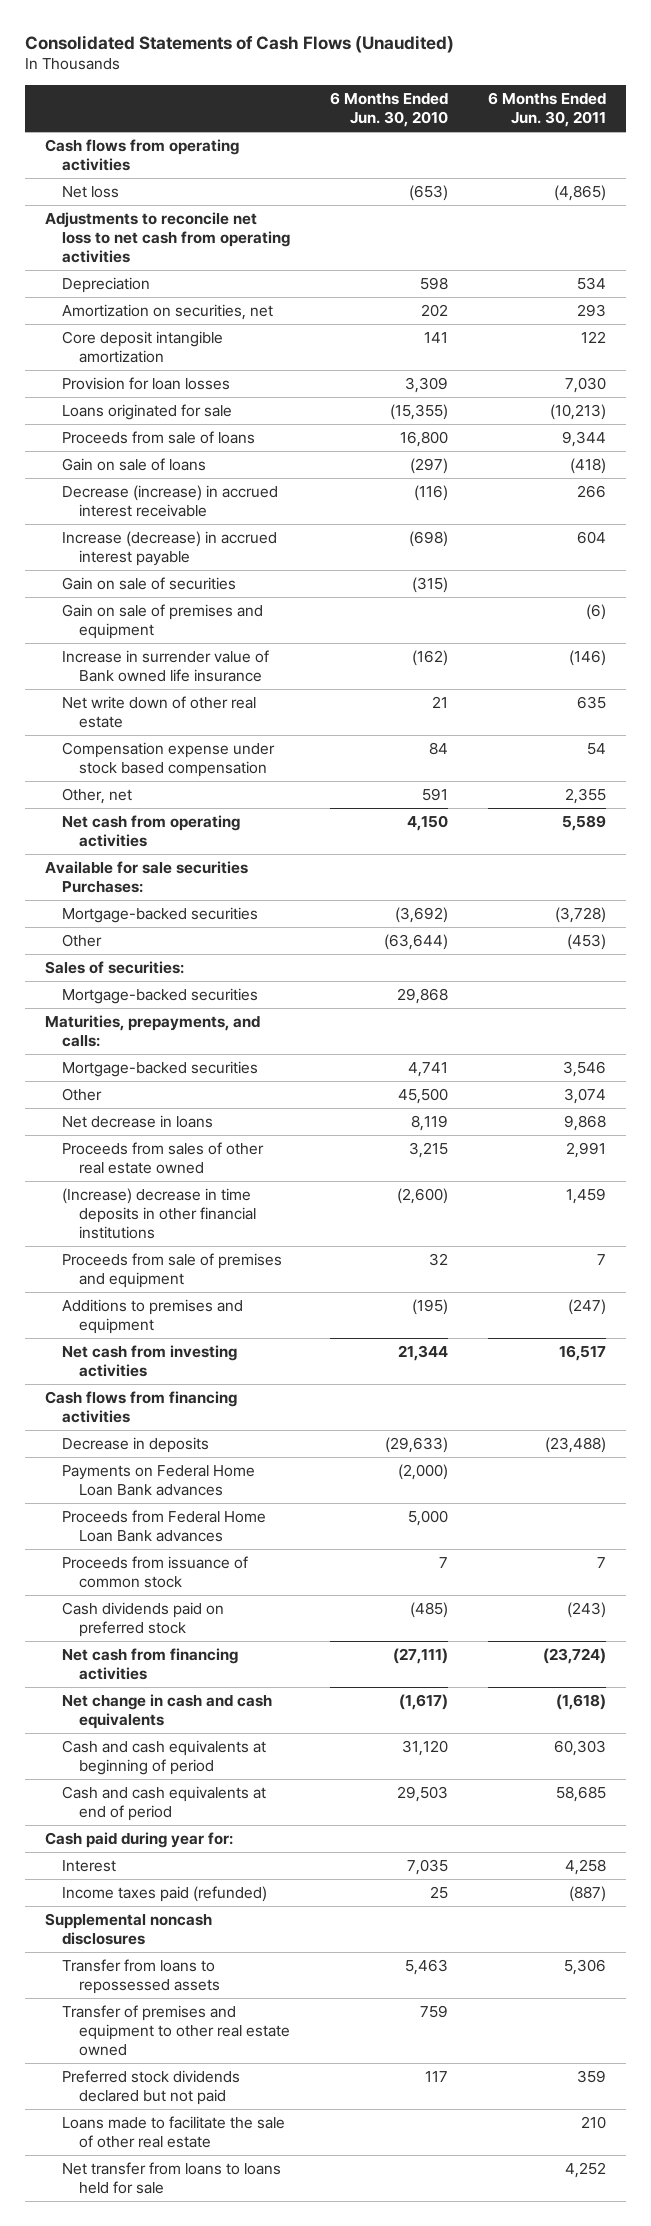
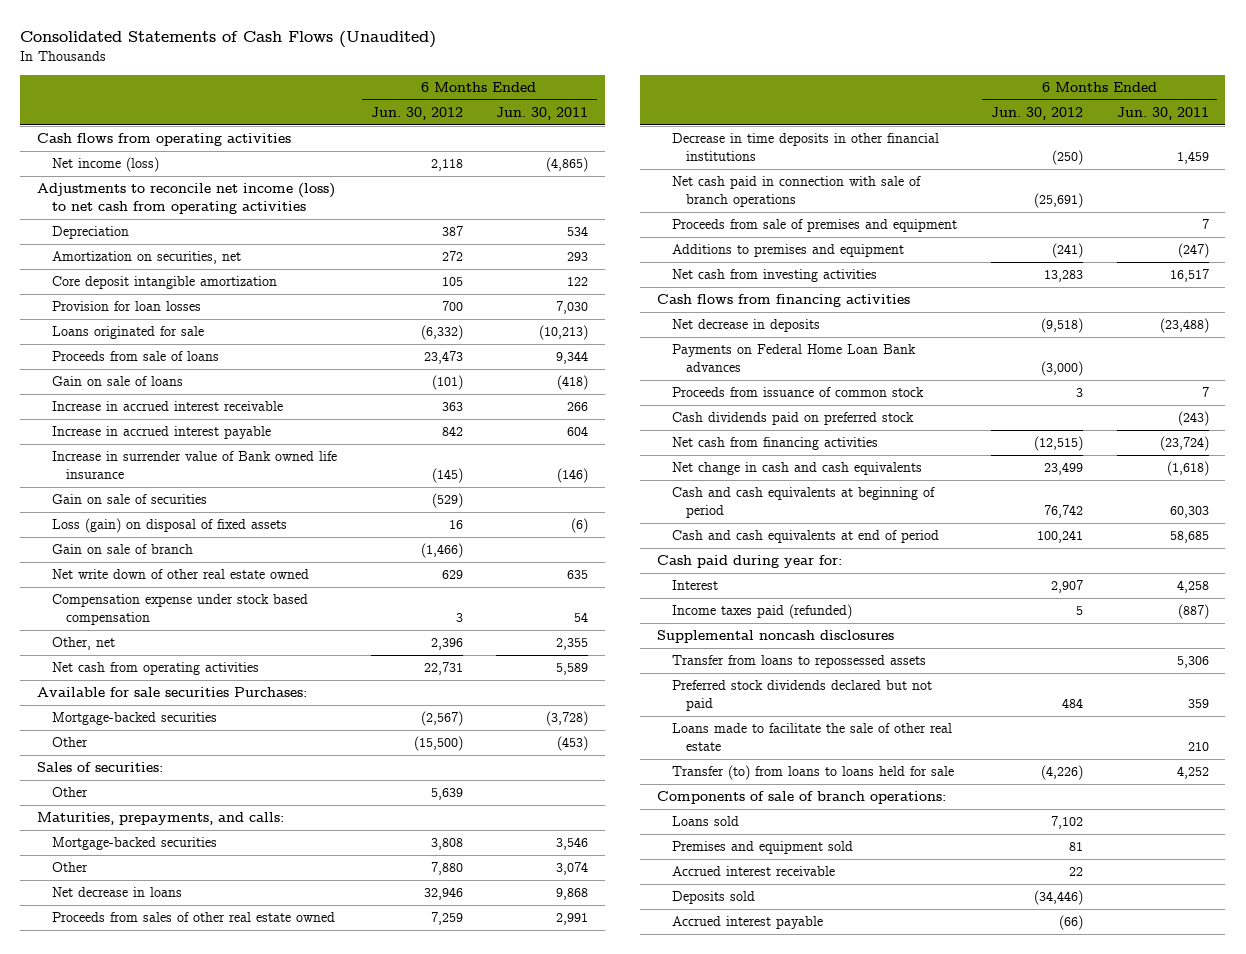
- | 6 Months Ended Jun. 30, 2010 | 6 Months Ended Jun. 30, 2011
+ | 6 Months Ended Jun. 30, 2012 | 6 Months Ended Jun. 30, 2011
- Net loss | (653) | (4,865)
- Adjustments to reconcile net loss to net cash from operating activities
+ Net income (loss) | 2,118 | (4,865)
+ Adjustments to reconcile net income (loss) to net cash from operating activities
- Decrease (increase) in accrued interest receivable | (116) | 266
- Increase (decrease) in accrued interest payable | (698) | 604
- Gain on sale of premises and equipment | | (6)
+ Increase in accrued interest receivable | 363 | 266
+ Increase in accrued interest payable | 842 | 604
- Net write down of other real estate | 21 | 635
moved down: Gain on sale of securities | (529) |
+ Loss (gain) on disposal of fixed assets | 16 | (6)
+ Gain on sale of branch | (1,466) |
+ Net write down of other real estate owned | 629 | 635
- Mortgage-backed securities | 29,868 |
+ Other | 5,639 |
- (Increase) decrease in time deposits in other financial institutions | (2,600) | 1,459
+ Decrease in time deposits in other financial institutions | (250) | 1,459
+ Net cash paid in connection with sale of branch operations | (25,691) |
- Decrease in deposits | (29,633) | (23,488)
+ Net decrease in deposits | (9,518) | (23,488)
- Proceeds from Federal Home Loan Bank advances | 5,000 |
- Transfer of premises and equipment to other real estate owned | 759 |
- Net transfer from loans to loans held for sale | | 4,252
+ Transfer (to) from loans to loans held for sale | (4,226) | 4,252
+ Components of sale of branch operations:
+ Loans sold | 7,102 |
+ Premises and equipment sold | 81 |
+ Accrued interest receivable | 22 |
+ Deposits sold | (34,446) |
+ Accrued interest payable | (66) |

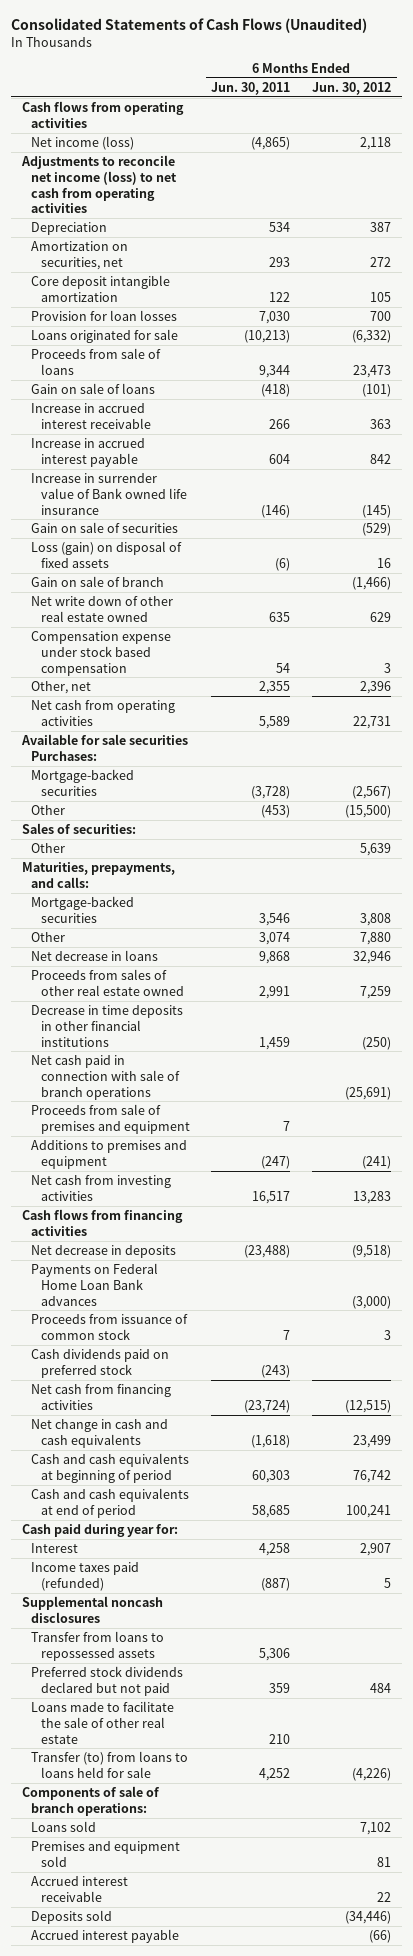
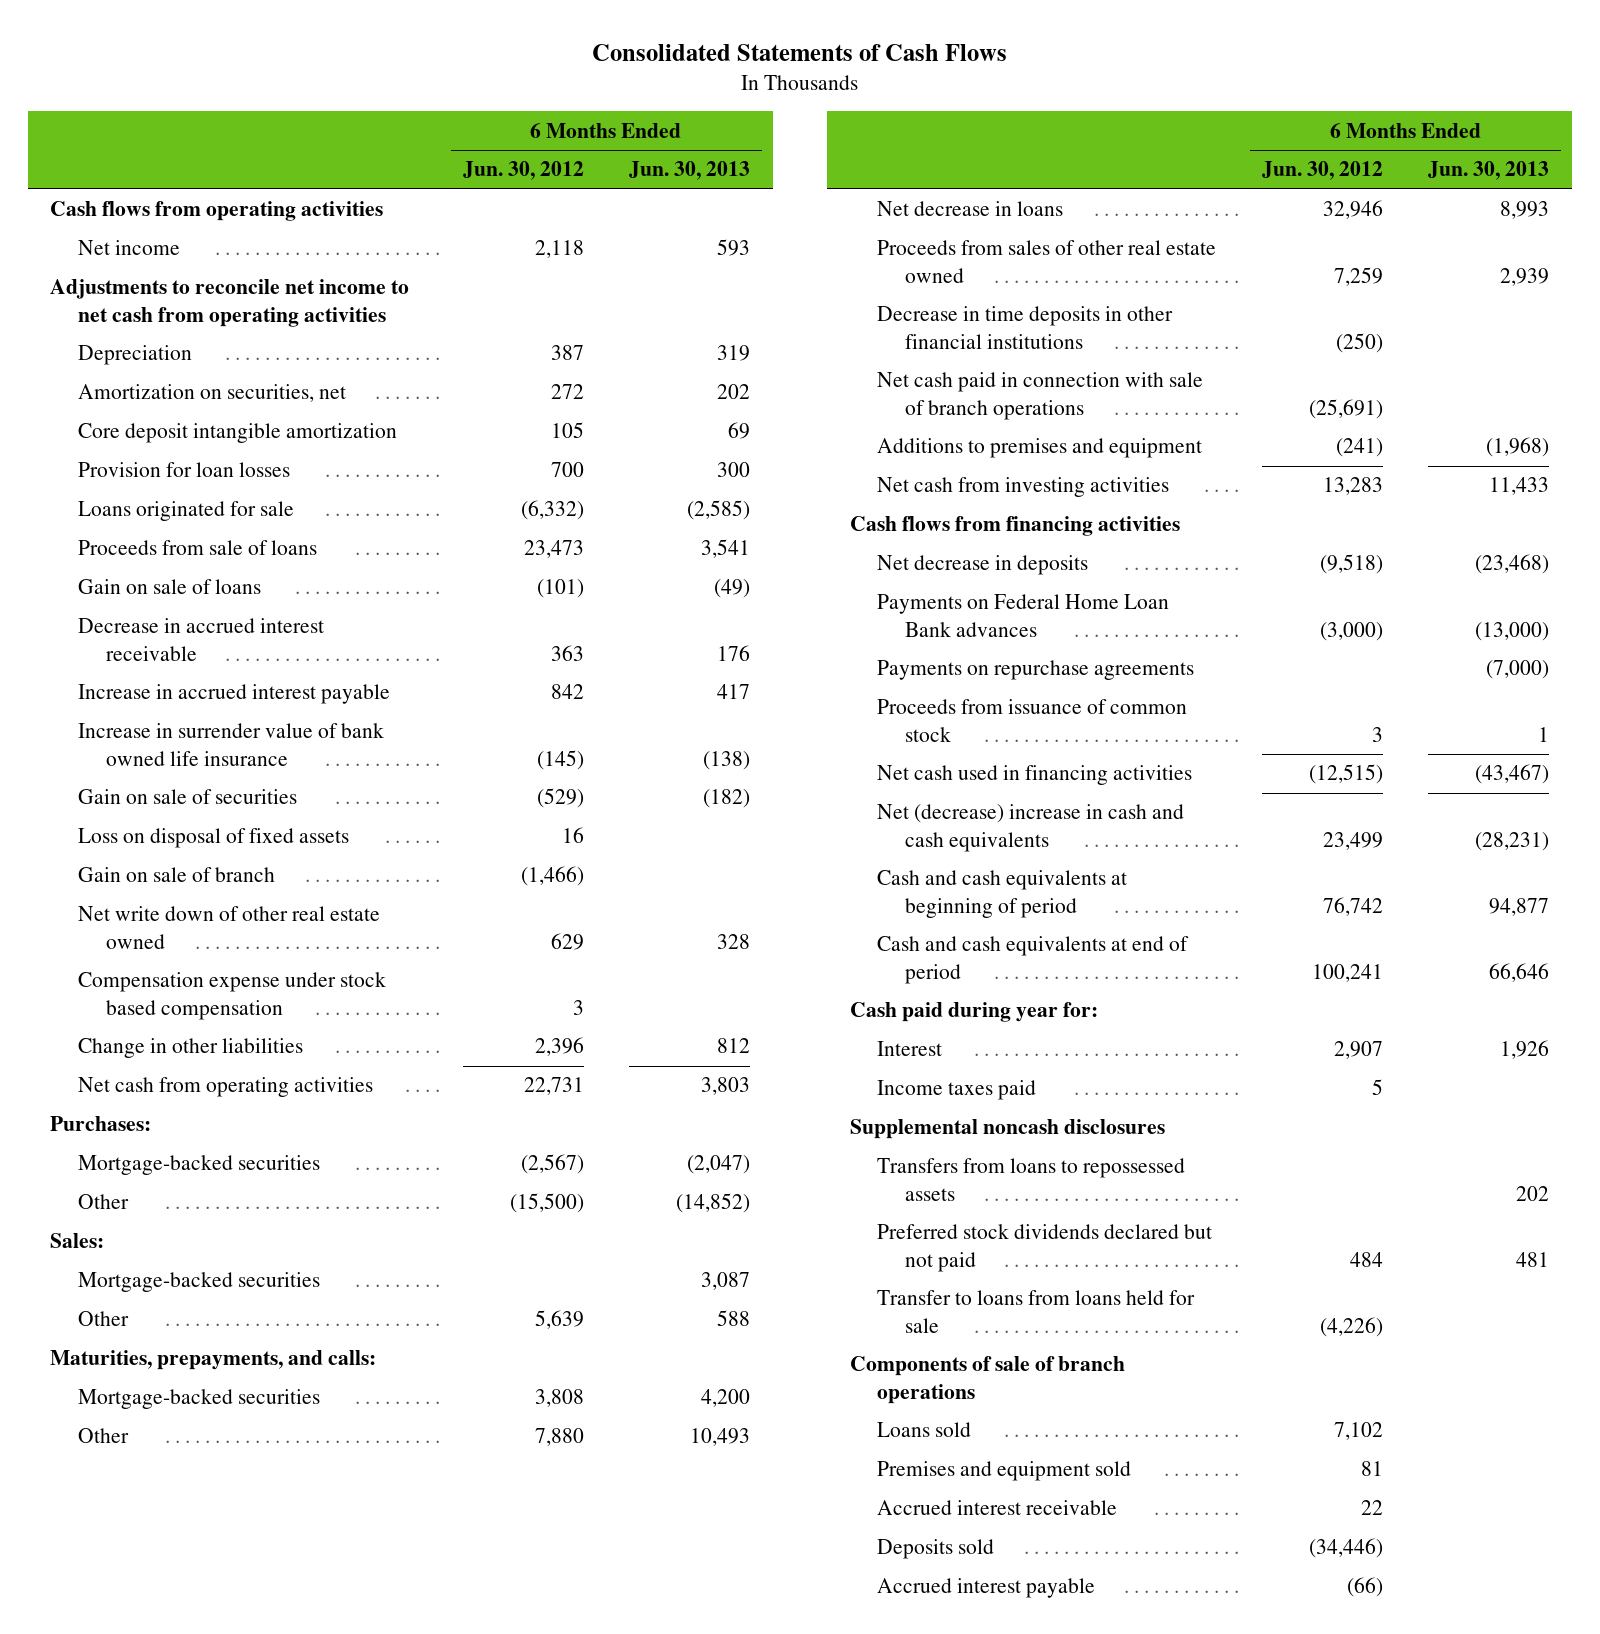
- Consolidated Statements of Cash Flows (Unaudited)
+ Consolidated Statements of Cash Flows
- | 6 Months Ended Jun. 30, 2011 | 6 Months Ended Jun. 30, 2012
+ | 6 Months Ended Jun. 30, 2012 | 6 Months Ended Jun. 30, 2013
- Net income (loss) | (4,865) | 2,118
- Adjustments to reconcile net income (loss) to net cash from operating activities
+ Net income | 2,118 | 593
+ Adjustments to reconcile net income to net cash from operating activities
- Increase in accrued interest receivable | 266 | 363
+ Decrease in accrued interest receivable | 363 | 176
- Increase in surrender value of Bank owned life insurance | (146) | (145)
+ Increase in surrender value of bank owned life insurance | (145) | (138)
- Loss (gain) on disposal of fixed assets | (6) | 16
+ Loss on disposal of fixed assets | 16 |
- Other, net | 2,355 | 2,396
+ Change in other liabilities | 2,396 | 812
- Available for sale securities Purchases:
+ Purchases:
- Sales of securities:
+ Sales:
+ Mortgage-backed securities | | 3,087
- Proceeds from sale of premises and equipment | 7 |
+ Payments on repurchase agreements | | (7,000)
- Cash dividends paid on preferred stock | (243) |
- Net cash from financing activities | (23,724) | (12,515)
- Net change in cash and cash equivalents | (1,618) | 23,499
+ Net cash used in financing activities | (12,515) | (43,467)
+ Net (decrease) increase in cash and cash equivalents | 23,499 | (28,231)
- Income taxes paid (refunded) | (887) | 5
+ Income taxes paid | 5 |
- Transfer from loans to repossessed assets | 5,306 |
+ Transfers from loans to repossessed assets | | 202
- Loans made to facilitate the sale of other real estate | 210 |
- Transfer (to) from loans to loans held for sale | 4,252 | (4,226)
- Components of sale of branch operations:
+ Transfer to loans from loans held for sale | (4,226) |
+ Components of sale of branch operations

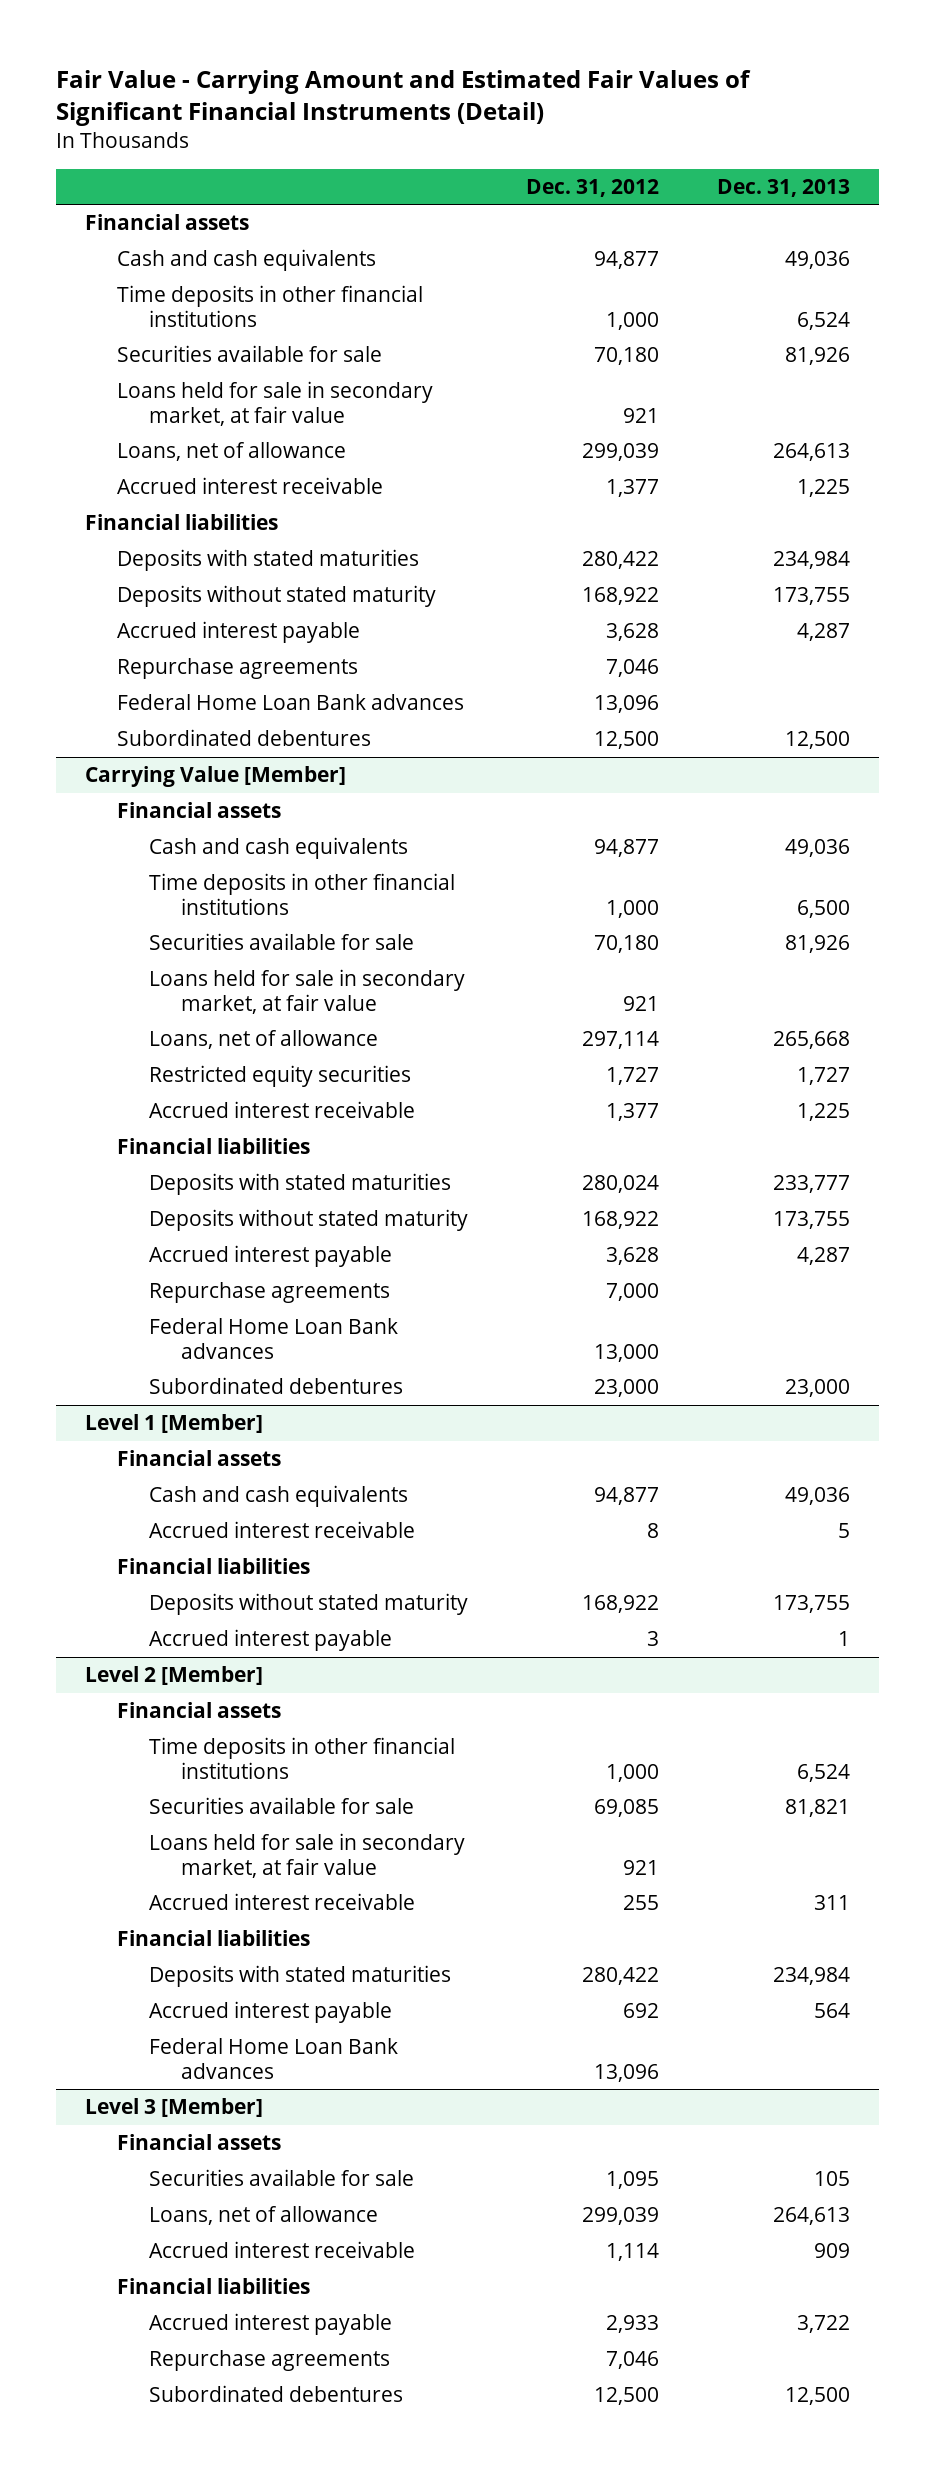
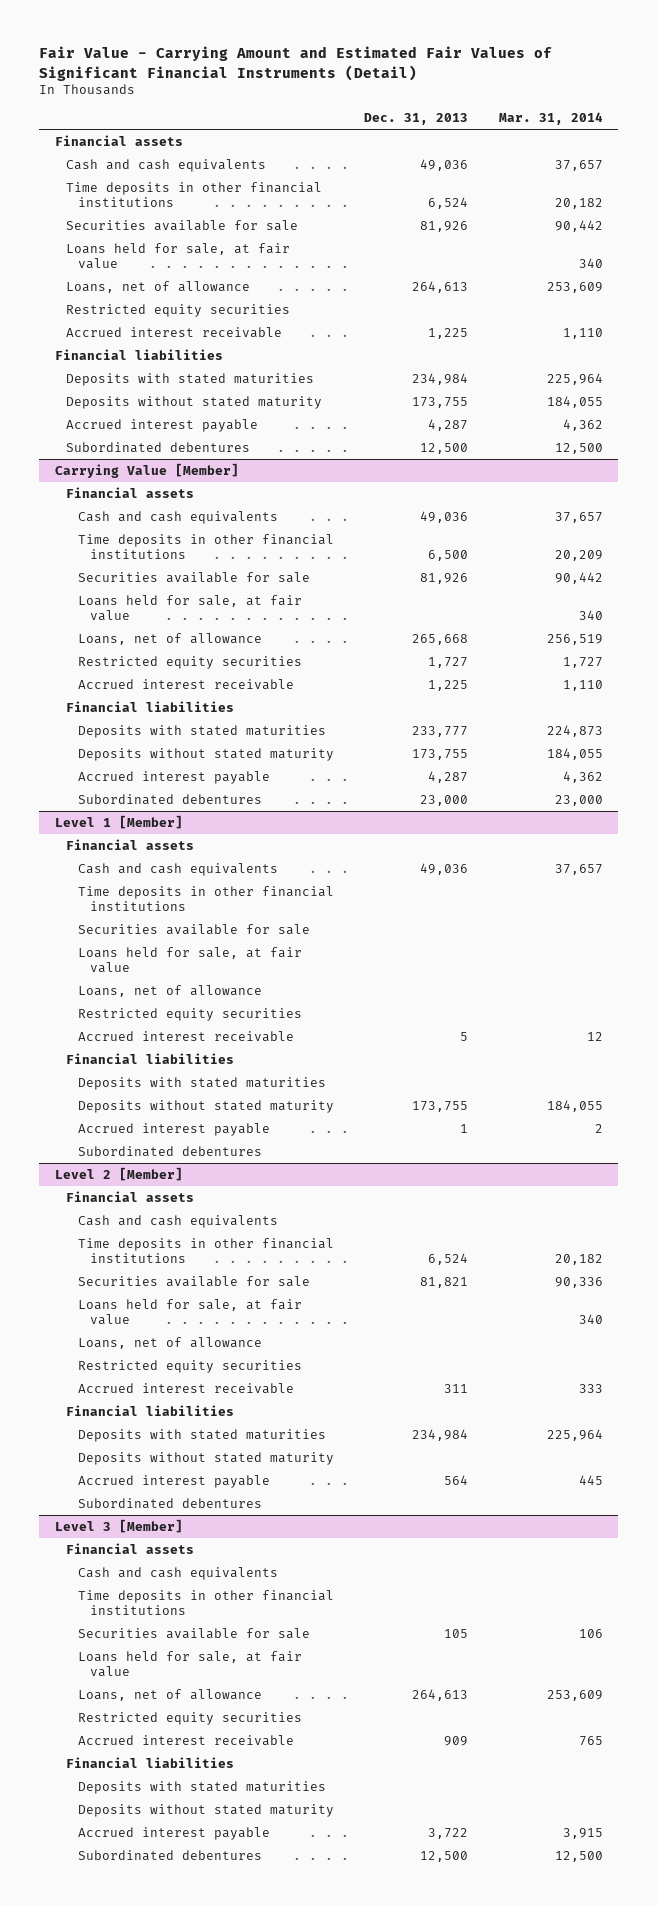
- | Dec. 31, 2012 | Dec. 31, 2013
+ | Dec. 31, 2013 | Mar. 31, 2014
- Loans held for sale in secondary market, at fair value | 921 |
+ Loans held for sale, at fair value | | 340
+ Restricted equity securities
- Repurchase agreements | 7,046 |
- Federal Home Loan Bank advances | 13,096 |
@ Carrying Value [Member]
- Loans held for sale in secondary market, at fair value | 921 |
+ Loans held for sale, at fair value | | 340
- Repurchase agreements | 7,000 |
- Federal Home Loan Bank advances | 13,000 |
@ Level 1 [Member]
+ Time deposits in other financial institutions
+ Securities available for sale
+ Loans held for sale, at fair value
+ Loans, net of allowance
+ Restricted equity securities
+ Deposits with stated maturities
+ Subordinated debentures
@ Level 2 [Member]
+ Cash and cash equivalents
- Loans held for sale in secondary market, at fair value | 921 |
+ Loans held for sale, at fair value | | 340
+ Loans, net of allowance
+ Restricted equity securities
+ Deposits without stated maturity
- Federal Home Loan Bank advances | 13,096 |
+ Subordinated debentures
@ Level 3 [Member]
+ Cash and cash equivalents
+ Time deposits in other financial institutions
+ Loans held for sale, at fair value
+ Restricted equity securities
+ Deposits with stated maturities
+ Deposits without stated maturity
- Repurchase agreements | 7,046 |

